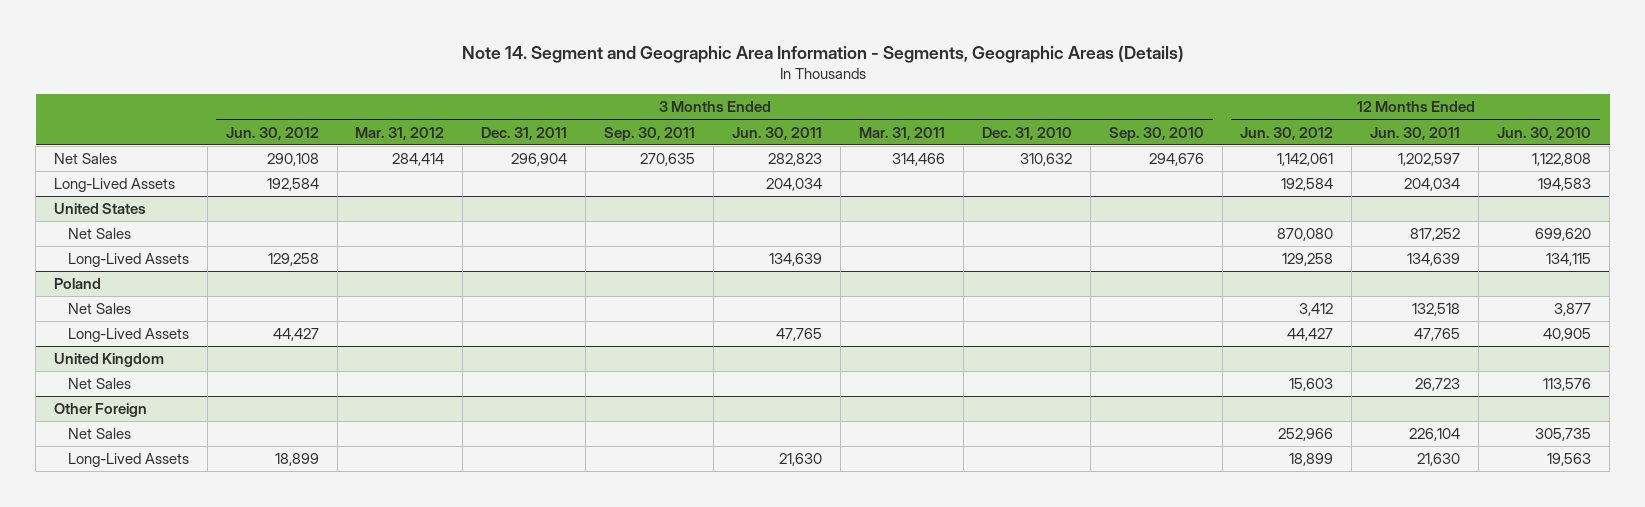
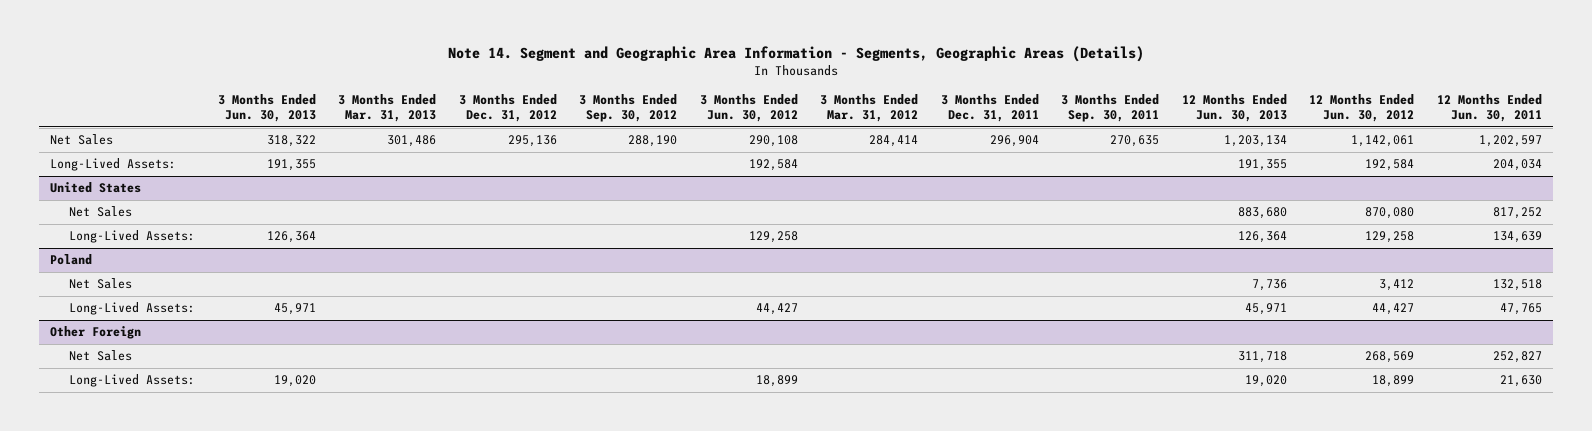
- | 3 Months Ended Jun. 30, 2012 | 3 Months Ended Mar. 31, 2012 | 3 Months Ended Dec. 31, 2011 | 3 Months Ended Sep. 30, 2011 | 3 Months Ended Jun. 30, 2011 | 3 Months Ended Mar. 31, 2011 | 3 Months Ended Dec. 31, 2010 | 3 Months Ended Sep. 30, 2010 | 12 Months Ended Jun. 30, 2012 | 12 Months Ended Jun. 30, 2011 | 12 Months Ended Jun. 30, 2010
+ | 3 Months Ended Jun. 30, 2013 | 3 Months Ended Mar. 31, 2013 | 3 Months Ended Dec. 31, 2012 | 3 Months Ended Sep. 30, 2012 | 3 Months Ended Jun. 30, 2012 | 3 Months Ended Mar. 31, 2012 | 3 Months Ended Dec. 31, 2011 | 3 Months Ended Sep. 30, 2011 | 12 Months Ended Jun. 30, 2013 | 12 Months Ended Jun. 30, 2012 | 12 Months Ended Jun. 30, 2011
- Long-Lived Assets | 192,584 | | | | 204,034 | | | | 192,584 | 204,034 | 194,583
+ Long-Lived Assets: | 191,355 | | | | 192,584 | | | | 191,355 | 192,584 | 204,034
@ United States
- Long-Lived Assets | 129,258 | | | | 134,639 | | | | 129,258 | 134,639 | 134,115
+ Long-Lived Assets: | 126,364 | | | | 129,258 | | | | 126,364 | 129,258 | 134,639
@ Poland
- Long-Lived Assets | 44,427 | | | | 47,765 | | | | 44,427 | 47,765 | 40,905
- United Kingdom
- Net Sales | | | | | | | | | 15,603 | 26,723 | 113,576
@ Poland
+ Long-Lived Assets: | 45,971 | | | | 44,427 | | | | 45,971 | 44,427 | 47,765
@ Other Foreign
- Net Sales | | | | | | | | | 252,966 | 226,104 | 305,735
- Long-Lived Assets | 18,899 | | | | 21,630 | | | | 18,899 | 21,630 | 19,563
+ Net Sales | | | | | | | | | 311,718 | 268,569 | 252,827
+ Long-Lived Assets: | 19,020 | | | | 18,899 | | | | 19,020 | 18,899 | 21,630

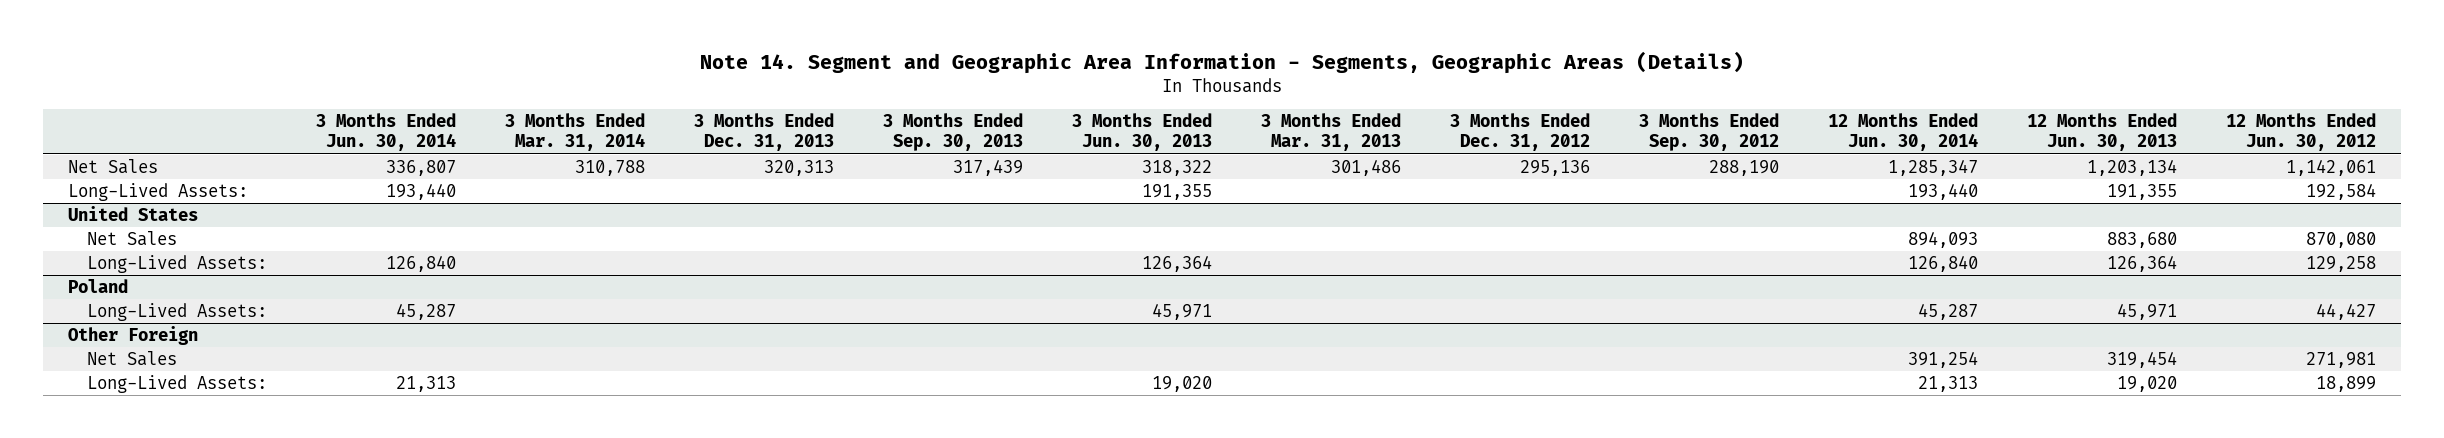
- | 3 Months Ended Jun. 30, 2013 | 3 Months Ended Mar. 31, 2013 | 3 Months Ended Dec. 31, 2012 | 3 Months Ended Sep. 30, 2012 | 3 Months Ended Jun. 30, 2012 | 3 Months Ended Mar. 31, 2012 | 3 Months Ended Dec. 31, 2011 | 3 Months Ended Sep. 30, 2011 | 12 Months Ended Jun. 30, 2013 | 12 Months Ended Jun. 30, 2012 | 12 Months Ended Jun. 30, 2011
+ | 3 Months Ended Jun. 30, 2014 | 3 Months Ended Mar. 31, 2014 | 3 Months Ended Dec. 31, 2013 | 3 Months Ended Sep. 30, 2013 | 3 Months Ended Jun. 30, 2013 | 3 Months Ended Mar. 31, 2013 | 3 Months Ended Dec. 31, 2012 | 3 Months Ended Sep. 30, 2012 | 12 Months Ended Jun. 30, 2014 | 12 Months Ended Jun. 30, 2013 | 12 Months Ended Jun. 30, 2012
@ Poland
- Net Sales | | | | | | | | | 7,736 | 3,412 | 132,518
@ Other Foreign
- Net Sales | | | | | | | | | 311,718 | 268,569 | 252,827
+ Net Sales | | | | | | | | | 391,254 | 319,454 | 271,981

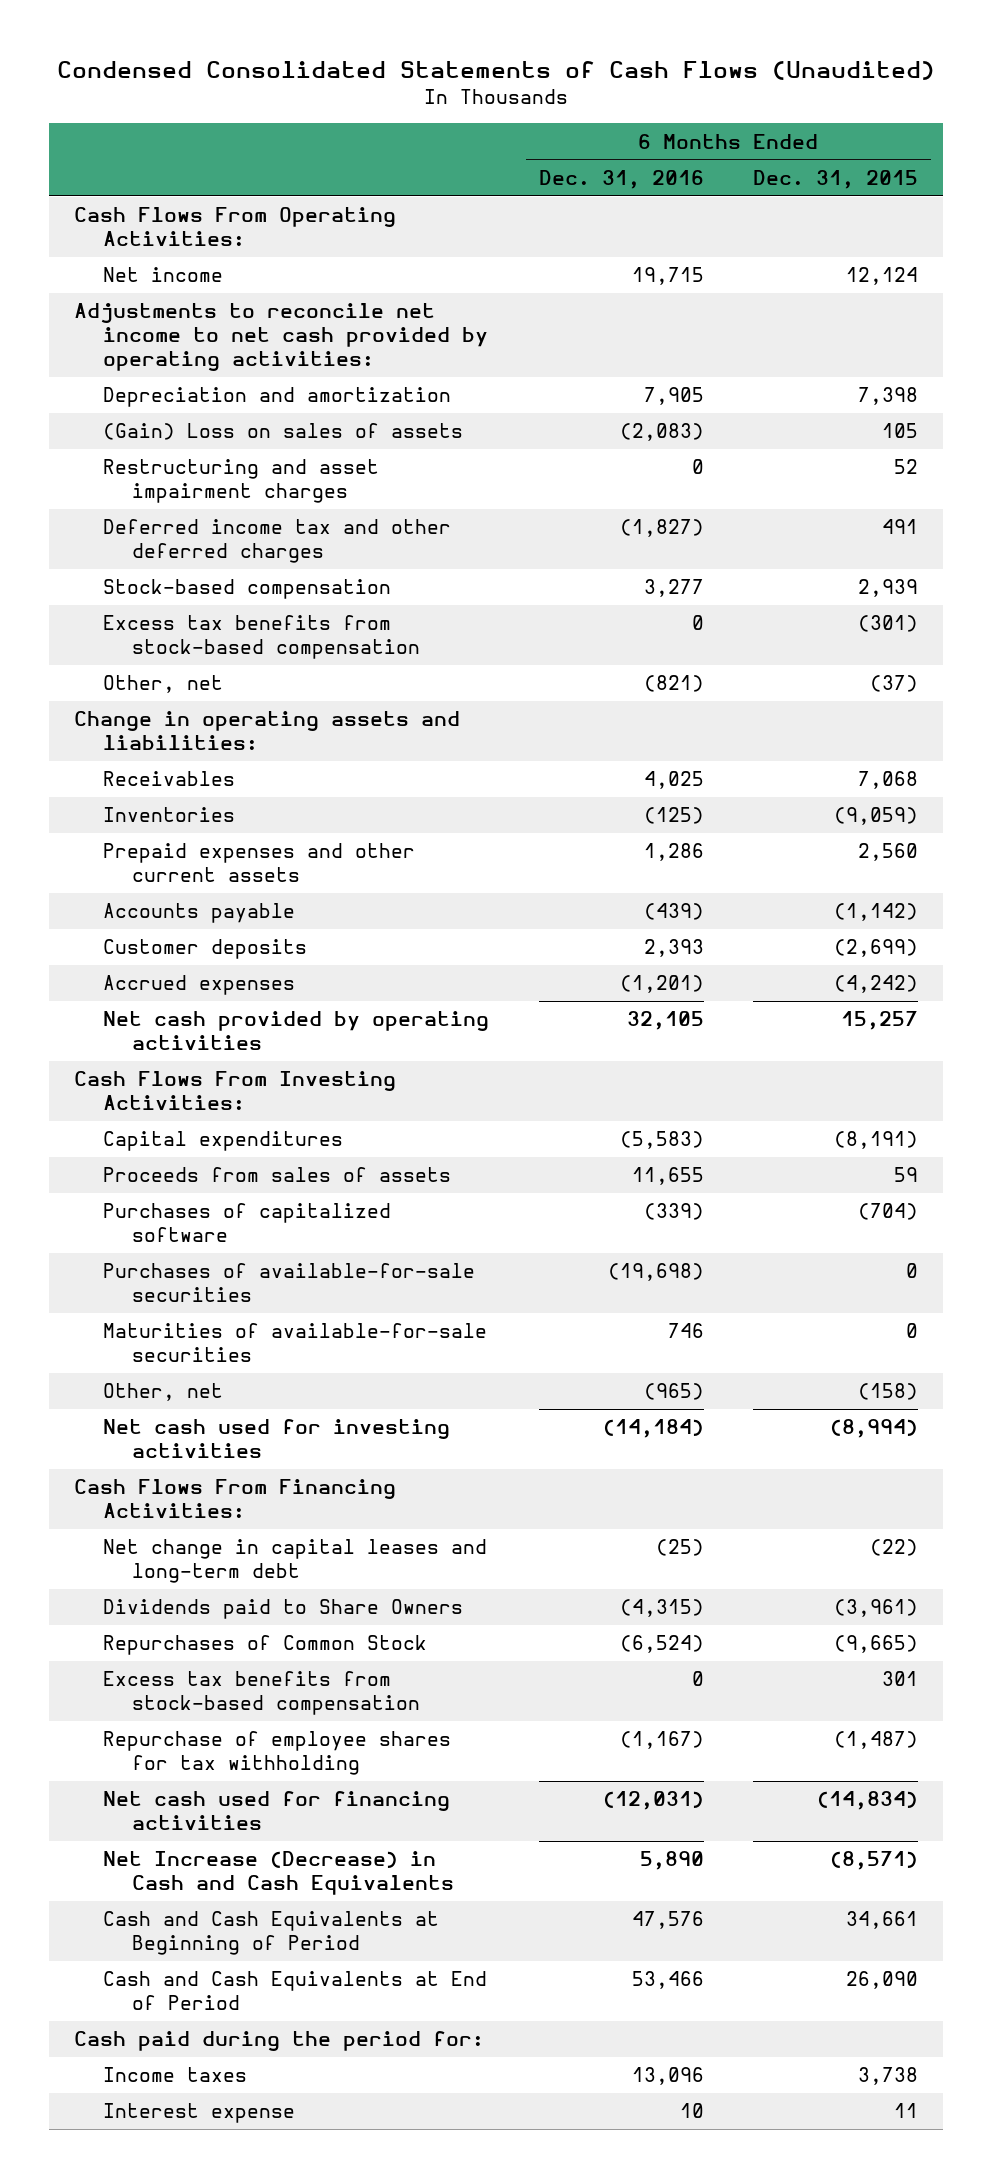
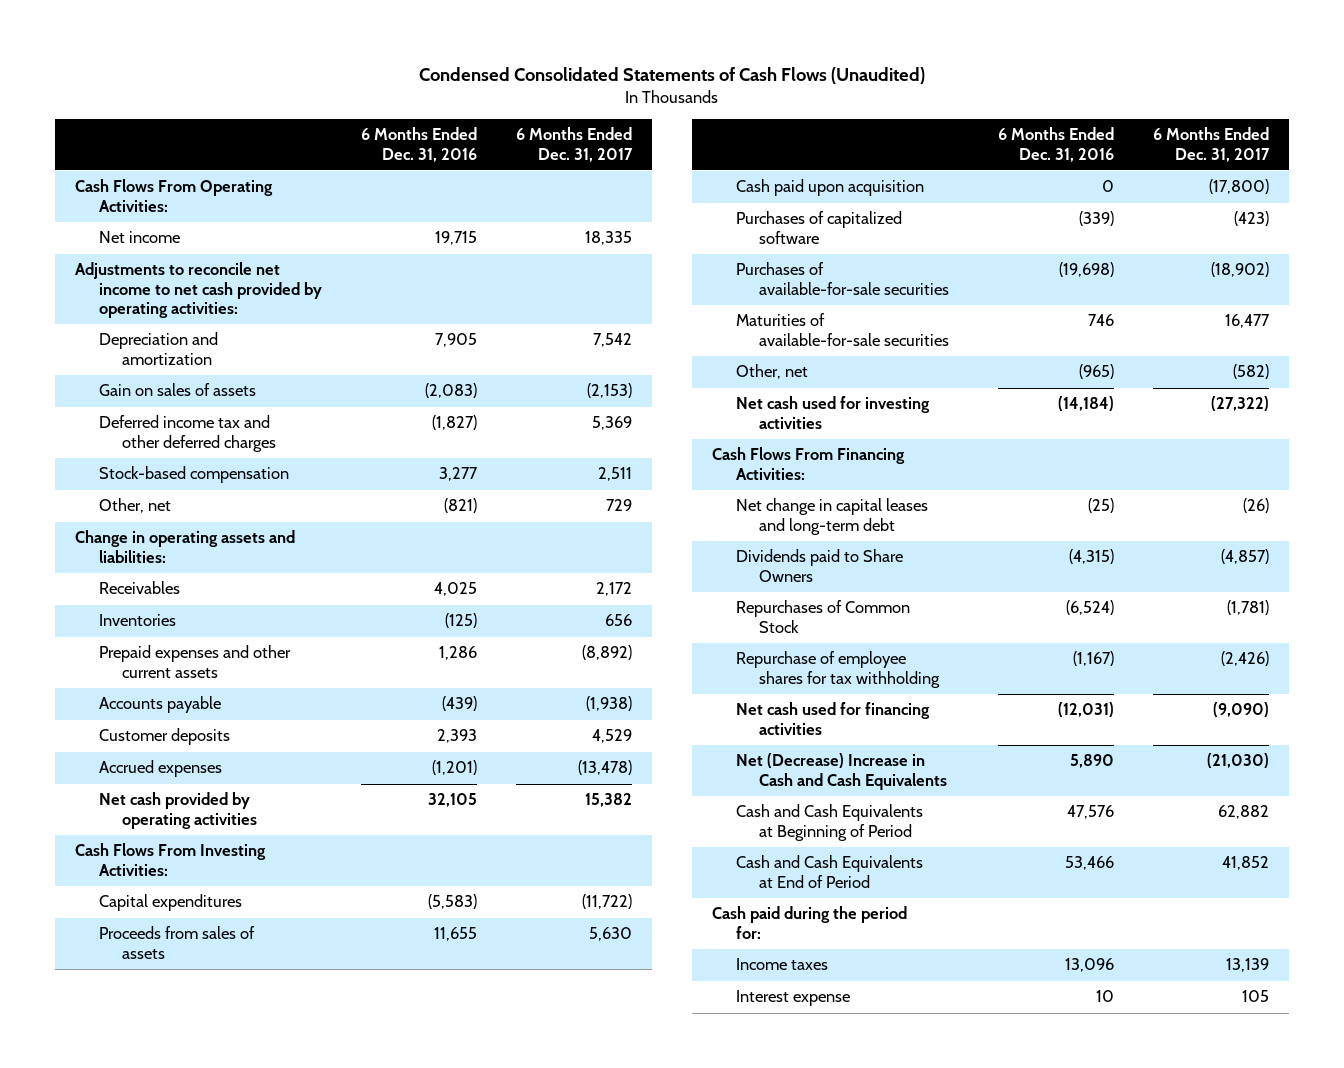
- | 6 Months Ended Dec. 31, 2016 | 6 Months Ended Dec. 31, 2015
+ | 6 Months Ended Dec. 31, 2016 | 6 Months Ended Dec. 31, 2017
- (Gain) Loss on sales of assets | (2,083) | 105
- Restructuring and asset impairment charges | 0 | 52
+ Gain on sales of assets | (2,083) | (2,153)
- Excess tax benefits from stock-based compensation | 0 | (301)
+ Cash paid upon acquisition | 0 | (17,800)
- Excess tax benefits from stock-based compensation | 0 | 301
- Net Increase (Decrease) in Cash and Cash Equivalents | 5,890 | (8,571)
+ Net (Decrease) Increase in Cash and Cash Equivalents | 5,890 | (21,030)

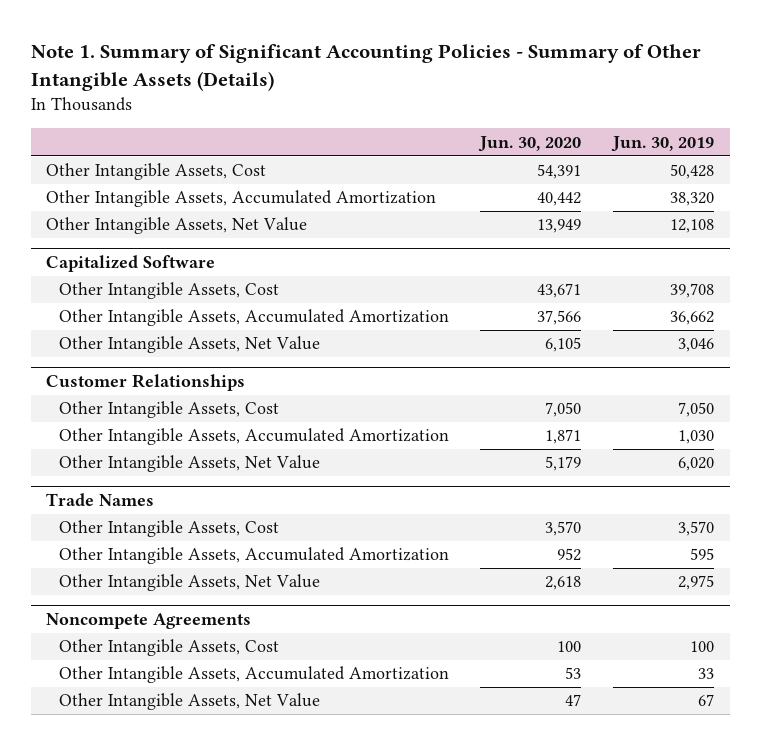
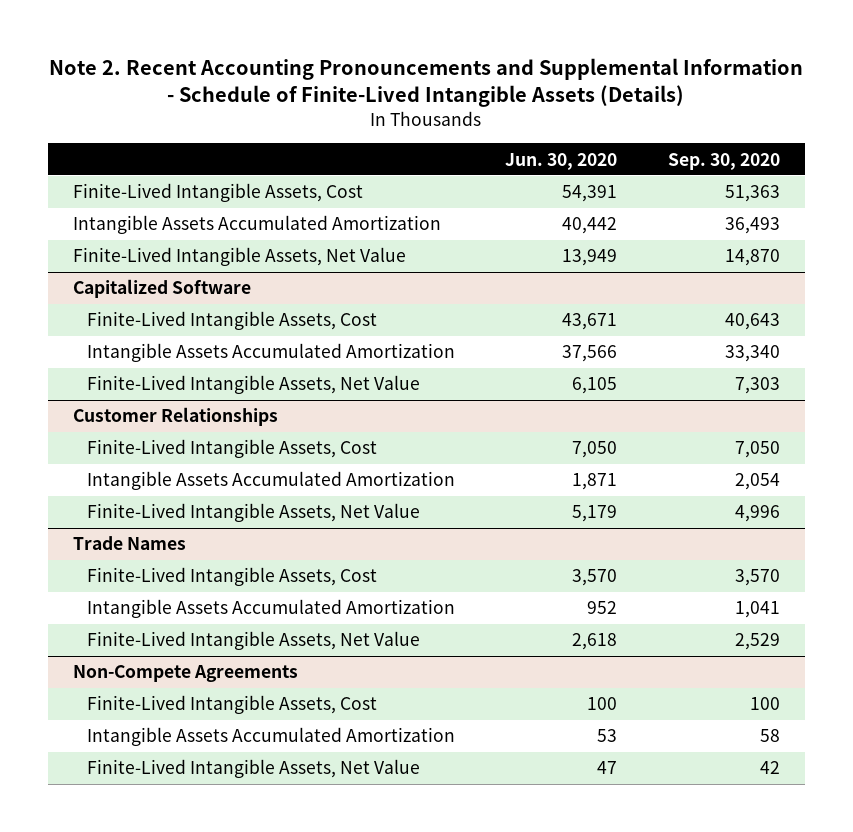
- Note 1. Summary of Significant Accounting Policies - Summary of Other Intangible Assets (Details)
+ Note 2. Recent Accounting Pronouncements and Supplemental Information - Schedule of Finite-Lived Intangible Assets (Details)
- | Jun. 30, 2020 | Jun. 30, 2019
+ | Jun. 30, 2020 | Sep. 30, 2020
- Other Intangible Assets, Cost | 54,391 | 50,428
- Other Intangible Assets, Accumulated Amortization | 40,442 | 38,320
- Other Intangible Assets, Net Value | 13,949 | 12,108
+ Finite-Lived Intangible Assets, Cost | 54,391 | 51,363
+ Intangible Assets Accumulated Amortization | 40,442 | 36,493
+ Finite-Lived Intangible Assets, Net Value | 13,949 | 14,870
@ Capitalized Software
- Other Intangible Assets, Cost | 43,671 | 39,708
- Other Intangible Assets, Accumulated Amortization | 37,566 | 36,662
- Other Intangible Assets, Net Value | 6,105 | 3,046
+ Finite-Lived Intangible Assets, Cost | 43,671 | 40,643
+ Intangible Assets Accumulated Amortization | 37,566 | 33,340
+ Finite-Lived Intangible Assets, Net Value | 6,105 | 7,303
@ Customer Relationships
- Other Intangible Assets, Cost | 7,050 | 7,050
- Other Intangible Assets, Accumulated Amortization | 1,871 | 1,030
- Other Intangible Assets, Net Value | 5,179 | 6,020
+ Finite-Lived Intangible Assets, Cost | 7,050 | 7,050
+ Intangible Assets Accumulated Amortization | 1,871 | 2,054
+ Finite-Lived Intangible Assets, Net Value | 5,179 | 4,996
@ Trade Names
- Other Intangible Assets, Cost | 3,570 | 3,570
- Other Intangible Assets, Accumulated Amortization | 952 | 595
- Other Intangible Assets, Net Value | 2,618 | 2,975
- Noncompete Agreements
- Other Intangible Assets, Cost | 100 | 100
- Other Intangible Assets, Accumulated Amortization | 53 | 33
- Other Intangible Assets, Net Value | 47 | 67
@ Trade Names
+ Finite-Lived Intangible Assets, Cost | 3,570 | 3,570
+ Intangible Assets Accumulated Amortization | 952 | 1,041
+ Finite-Lived Intangible Assets, Net Value | 2,618 | 2,529
+ Non-Compete Agreements
+ Finite-Lived Intangible Assets, Cost | 100 | 100
+ Intangible Assets Accumulated Amortization | 53 | 58
+ Finite-Lived Intangible Assets, Net Value | 47 | 42

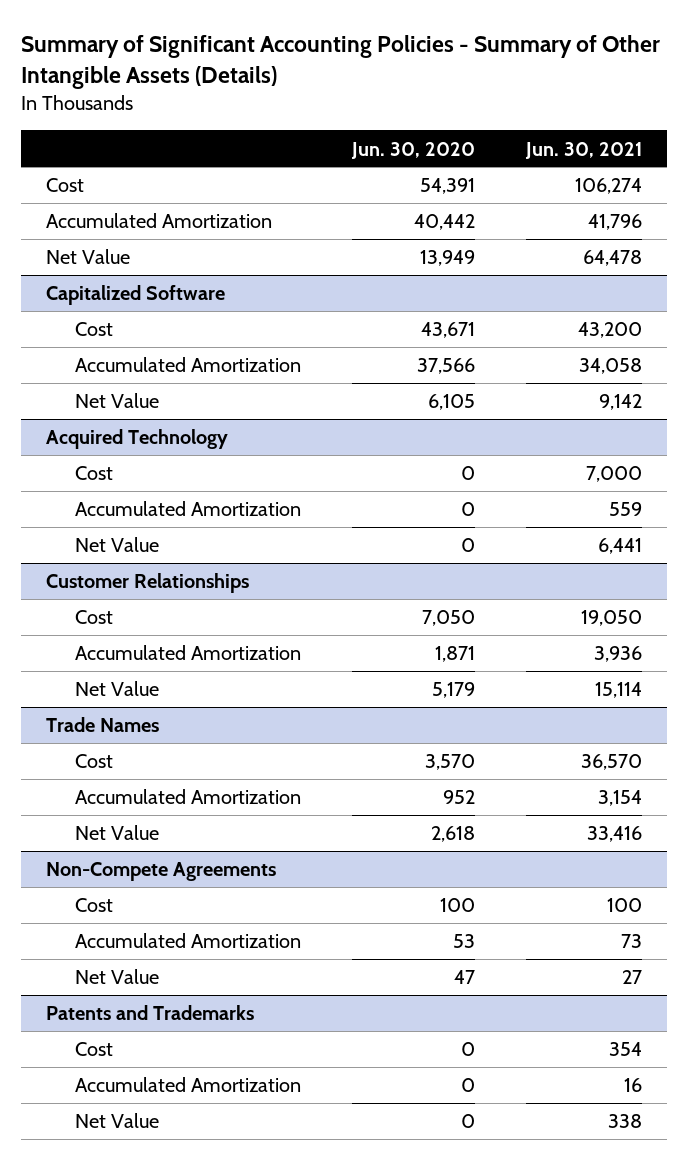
- Note 2. Recent Accounting Pronouncements and Supplemental Information - Schedule of Finite-Lived Intangible Assets (Details)
+ Summary of Significant Accounting Policies - Summary of Other Intangible Assets (Details)
- | Jun. 30, 2020 | Sep. 30, 2020
+ | Jun. 30, 2020 | Jun. 30, 2021
- Finite-Lived Intangible Assets, Cost | 54,391 | 51,363
- Intangible Assets Accumulated Amortization | 40,442 | 36,493
- Finite-Lived Intangible Assets, Net Value | 13,949 | 14,870
+ Cost | 54,391 | 106,274
+ Accumulated Amortization | 40,442 | 41,796
+ Net Value | 13,949 | 64,478
@ Capitalized Software
- Finite-Lived Intangible Assets, Cost | 43,671 | 40,643
- Intangible Assets Accumulated Amortization | 37,566 | 33,340
- Finite-Lived Intangible Assets, Net Value | 6,105 | 7,303
+ Cost | 43,671 | 43,200
+ Accumulated Amortization | 37,566 | 34,058
+ Net Value | 6,105 | 9,142
+ Acquired Technology
+ Cost | 0 | 7,000
+ Accumulated Amortization | 0 | 559
+ Net Value | 0 | 6,441
@ Customer Relationships
- Finite-Lived Intangible Assets, Cost | 7,050 | 7,050
- Intangible Assets Accumulated Amortization | 1,871 | 2,054
- Finite-Lived Intangible Assets, Net Value | 5,179 | 4,996
+ Cost | 7,050 | 19,050
+ Accumulated Amortization | 1,871 | 3,936
+ Net Value | 5,179 | 15,114
@ Trade Names
- Finite-Lived Intangible Assets, Cost | 3,570 | 3,570
- Intangible Assets Accumulated Amortization | 952 | 1,041
- Finite-Lived Intangible Assets, Net Value | 2,618 | 2,529
+ Cost | 3,570 | 36,570
+ Accumulated Amortization | 952 | 3,154
+ Net Value | 2,618 | 33,416
@ Non-Compete Agreements
- Finite-Lived Intangible Assets, Cost | 100 | 100
- Intangible Assets Accumulated Amortization | 53 | 58
- Finite-Lived Intangible Assets, Net Value | 47 | 42
+ Cost | 100 | 100
+ Accumulated Amortization | 53 | 73
+ Net Value | 47 | 27
+ Patents and Trademarks
+ Cost | 0 | 354
+ Accumulated Amortization | 0 | 16
+ Net Value | 0 | 338

